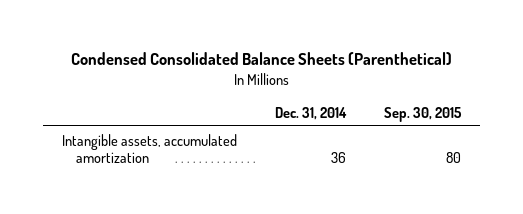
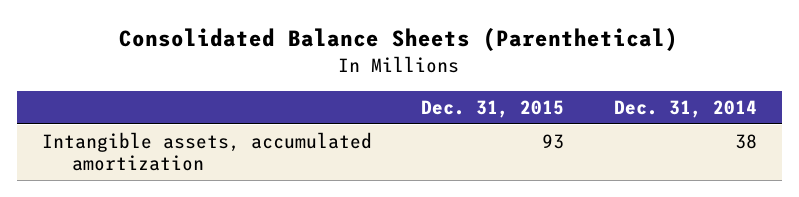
- Condensed Consolidated Balance Sheets (Parenthetical)
+ Consolidated Balance Sheets (Parenthetical)
- | Dec. 31, 2014 | Sep. 30, 2015
+ | Dec. 31, 2015 | Dec. 31, 2014
- Intangible assets, accumulated amortization | 36 | 80
+ Intangible assets, accumulated amortization | 93 | 38

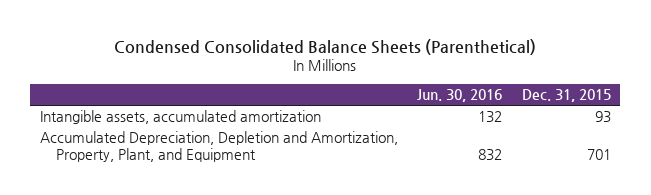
- Consolidated Balance Sheets (Parenthetical)
+ Condensed Consolidated Balance Sheets (Parenthetical)
- | Dec. 31, 2015 | Dec. 31, 2014
+ | Jun. 30, 2016 | Dec. 31, 2015
+ Accumulated Depreciation, Depletion and Amortization, Property, Plant, and Equipment | 832 | 701

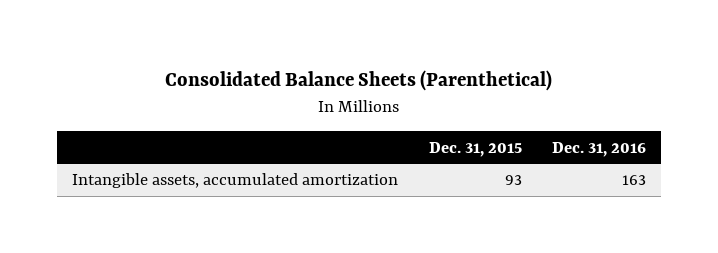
- Condensed Consolidated Balance Sheets (Parenthetical)
+ Consolidated Balance Sheets (Parenthetical)
- | Jun. 30, 2016 | Dec. 31, 2015
+ | Dec. 31, 2015 | Dec. 31, 2016
- Accumulated Depreciation, Depletion and Amortization, Property, Plant, and Equipment | 832 | 701

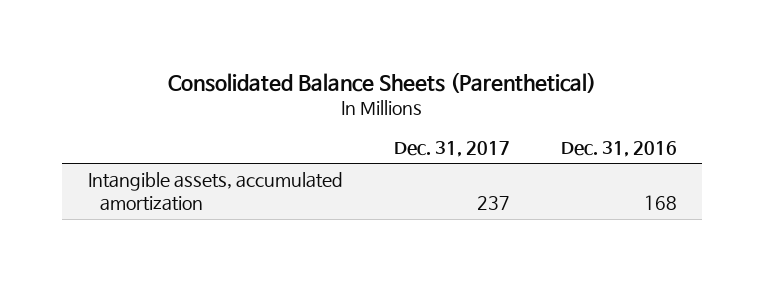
- | Dec. 31, 2015 | Dec. 31, 2016
+ | Dec. 31, 2017 | Dec. 31, 2016
- Intangible assets, accumulated amortization | 93 | 163
+ Intangible assets, accumulated amortization | 237 | 168

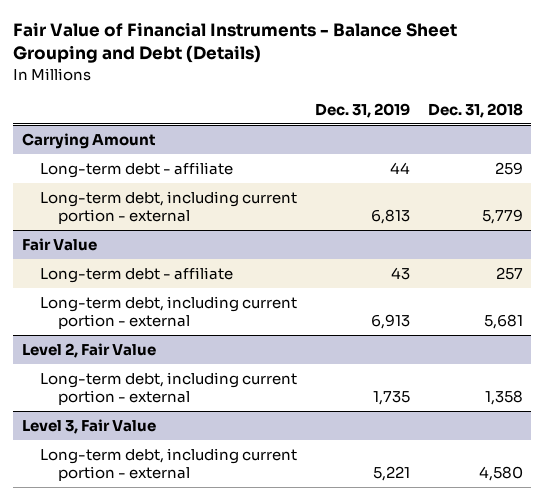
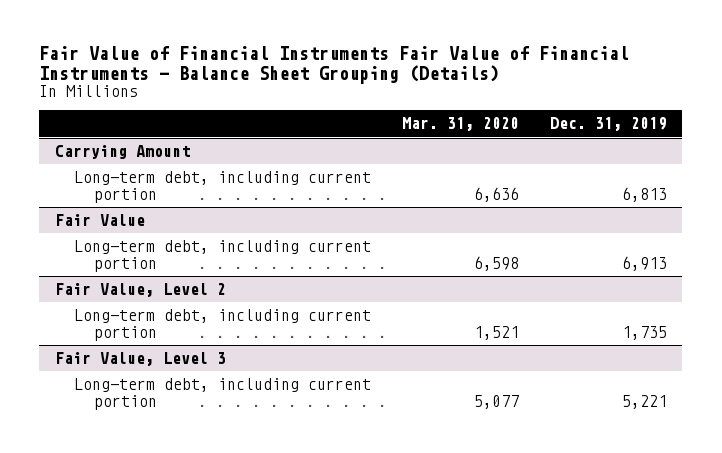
- Fair Value of Financial Instruments - Balance Sheet Grouping and Debt (Details)
+ Fair Value of Financial Instruments Fair Value of Financial Instruments - Balance Sheet Grouping (Details)
- | Dec. 31, 2019 | Dec. 31, 2018
+ | Mar. 31, 2020 | Dec. 31, 2019
@ Carrying Amount
- Long-term debt - affiliate | 44 | 259
- Long-term debt, including current portion - external | 6,813 | 5,779
+ Long-term debt, including current portion | 6,636 | 6,813
@ Fair Value
- Long-term debt - affiliate | 43 | 257
- Long-term debt, including current portion - external | 6,913 | 5,681
- Level 2, Fair Value
- Long-term debt, including current portion - external | 1,735 | 1,358
- Level 3, Fair Value
- Long-term debt, including current portion - external | 5,221 | 4,580
@ Fair Value
+ Long-term debt, including current portion | 6,598 | 6,913
+ Fair Value, Level 2
+ Long-term debt, including current portion | 1,521 | 1,735
+ Fair Value, Level 3
+ Long-term debt, including current portion | 5,077 | 5,221

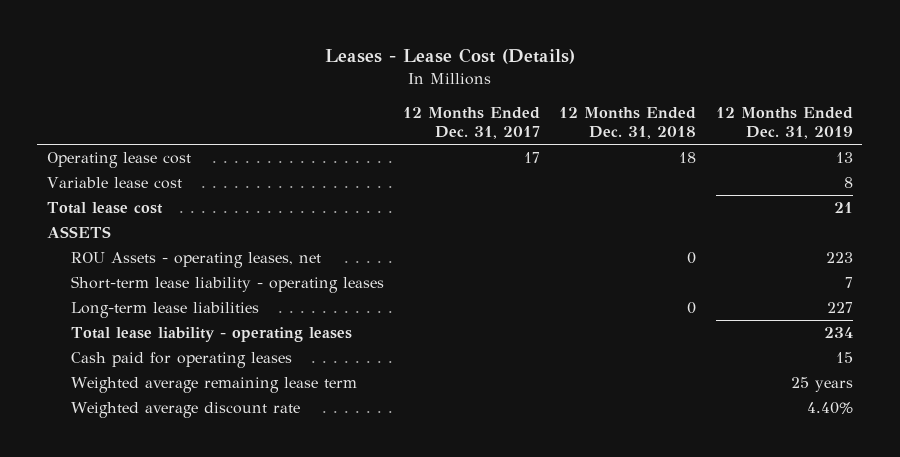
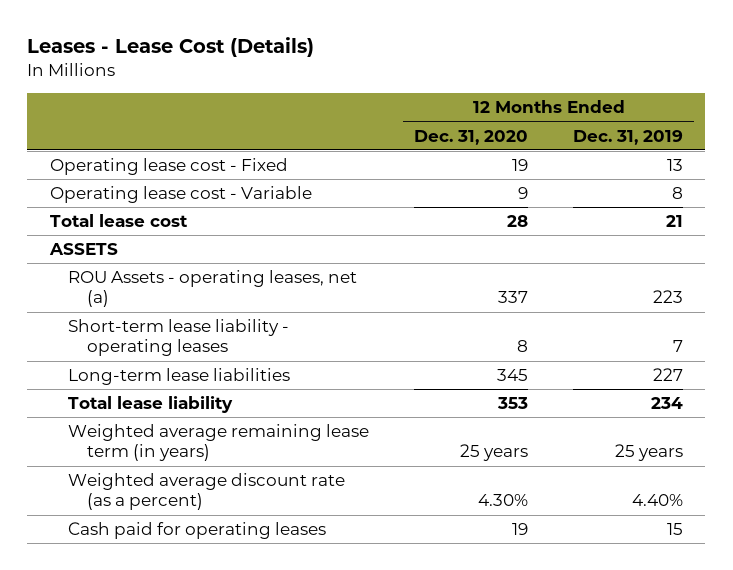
- | 12 Months Ended Dec. 31, 2017 | 12 Months Ended Dec. 31, 2018 | 12 Months Ended Dec. 31, 2019
+ | 12 Months Ended Dec. 31, 2020 | 12 Months Ended Dec. 31, 2019
- Operating lease cost | 17 | 18 | 13
- Variable lease cost | | | 8
+ Operating lease cost - Fixed | 19 | 13
+ Operating lease cost - Variable | 9 | 8
- ROU Assets - operating leases, net | | 0 | 223
+ ROU Assets - operating leases, net (a) | 337 | 223
- Total lease liability - operating leases | | | 234
+ Total lease liability | 353 | 234
+ Weighted average remaining lease term (in years) | 25 years | 25 years
+ Weighted average discount rate (as a percent) | 4.30% | 4.40%
- Weighted average remaining lease term | | | 25 years
- Weighted average discount rate | | | 4.40%

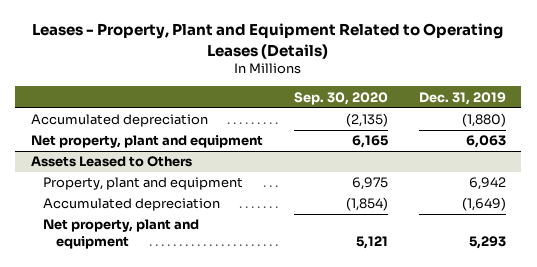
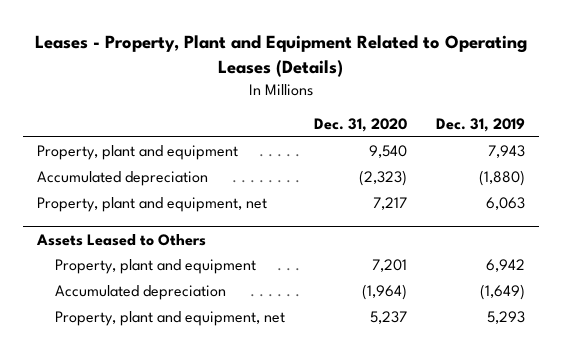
- | Sep. 30, 2020 | Dec. 31, 2019
+ | Dec. 31, 2020 | Dec. 31, 2019
+ Property, plant and equipment | 9,540 | 7,943
- Net property, plant and equipment | 6,165 | 6,063
+ Property, plant and equipment, net | 7,217 | 6,063
@ Assets Leased to Others
- Net property, plant and equipment | 5,121 | 5,293
+ Property, plant and equipment, net | 5,237 | 5,293

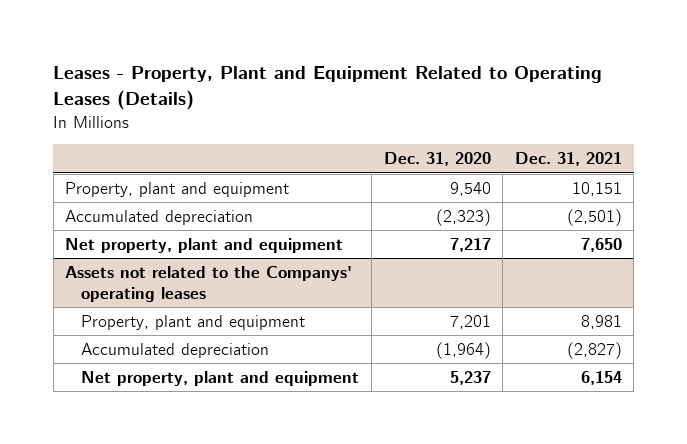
- | Dec. 31, 2020 | Dec. 31, 2019
+ | Dec. 31, 2020 | Dec. 31, 2021
- Property, plant and equipment, net | 7,217 | 6,063
- Assets Leased to Others
+ Net property, plant and equipment | 7,217 | 7,650
+ Assets not related to the Companys' operating leases
- Property, plant and equipment, net | 5,237 | 5,293
+ Net property, plant and equipment | 5,237 | 6,154

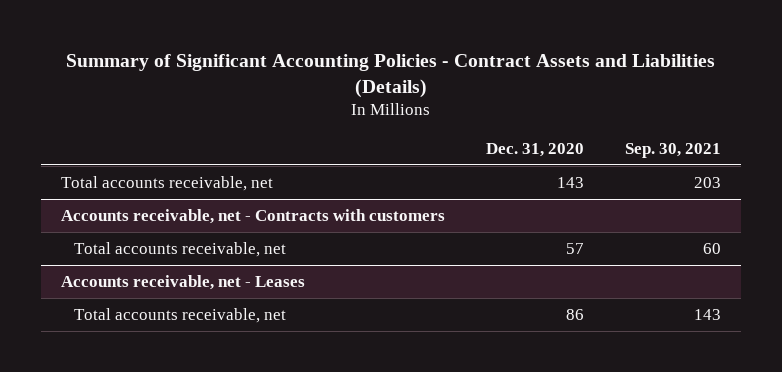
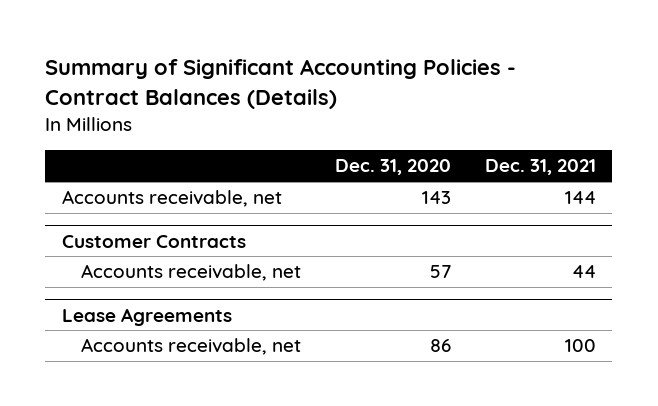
- Summary of Significant Accounting Policies - Contract Assets and Liabilities (Details)
+ Summary of Significant Accounting Policies - Contract Balances (Details)
- | Dec. 31, 2020 | Sep. 30, 2021
+ | Dec. 31, 2020 | Dec. 31, 2021
- Total accounts receivable, net | 143 | 203
- Accounts receivable, net - Contracts with customers
- Total accounts receivable, net | 57 | 60
- Accounts receivable, net - Leases
- Total accounts receivable, net | 86 | 143
+ Accounts receivable, net | 143 | 144
+ Customer Contracts
+ Accounts receivable, net | 57 | 44
+ Lease Agreements
+ Accounts receivable, net | 86 | 100

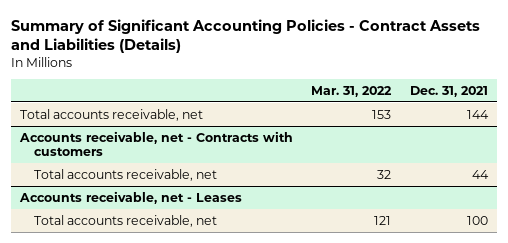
- Summary of Significant Accounting Policies - Contract Balances (Details)
+ Summary of Significant Accounting Policies - Contract Assets and Liabilities (Details)
- | Dec. 31, 2020 | Dec. 31, 2021
+ | Mar. 31, 2022 | Dec. 31, 2021
- Accounts receivable, net | 143 | 144
- Customer Contracts
- Accounts receivable, net | 57 | 44
- Lease Agreements
- Accounts receivable, net | 86 | 100
+ Total accounts receivable, net | 153 | 144
+ Accounts receivable, net - Contracts with customers
+ Total accounts receivable, net | 32 | 44
+ Accounts receivable, net - Leases
+ Total accounts receivable, net | 121 | 100

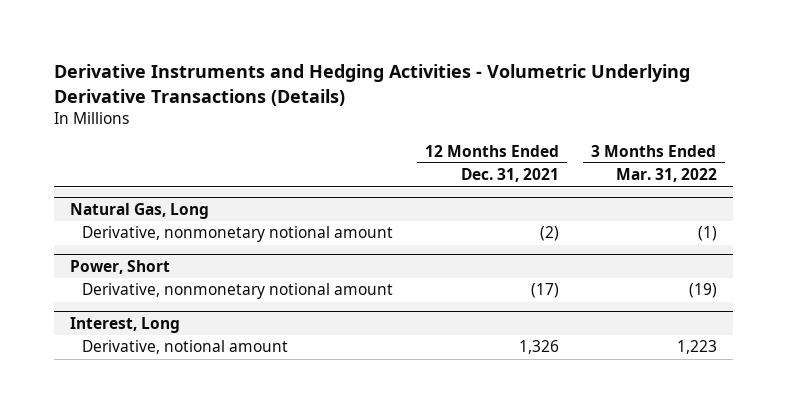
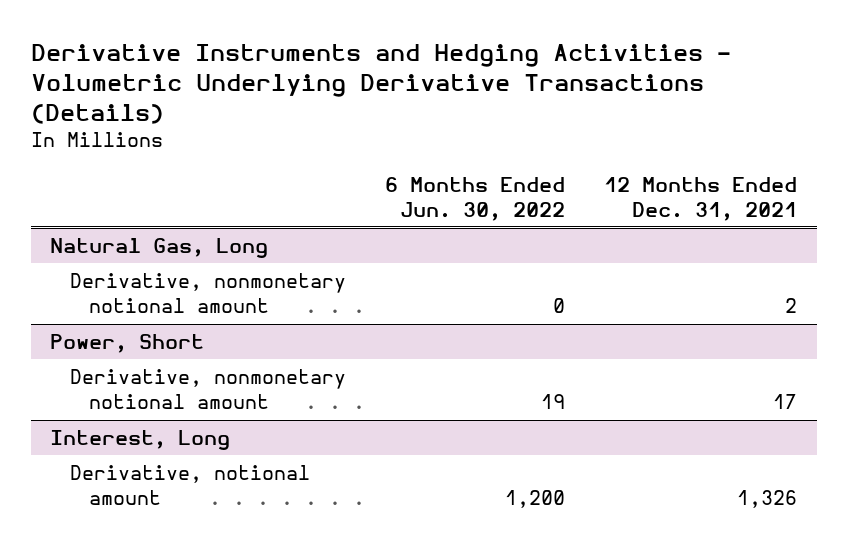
- | 12 Months Ended Dec. 31, 2021 | 3 Months Ended Mar. 31, 2022
+ | 6 Months Ended Jun. 30, 2022 | 12 Months Ended Dec. 31, 2021
@ Natural Gas, Long
- Derivative, nonmonetary notional amount | (2) | (1)
+ Derivative, nonmonetary notional amount | 0 | 2
@ Power, Short
- Derivative, nonmonetary notional amount | (17) | (19)
+ Derivative, nonmonetary notional amount | 19 | 17

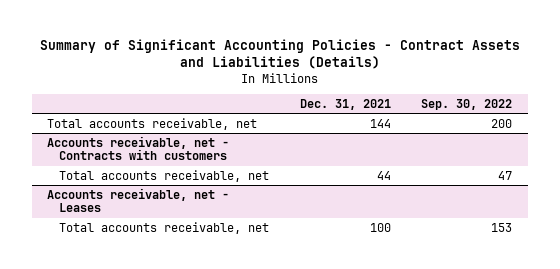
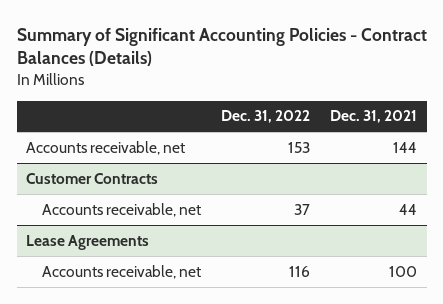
- Summary of Significant Accounting Policies - Contract Assets and Liabilities (Details)
+ Summary of Significant Accounting Policies - Contract Balances (Details)
- | Dec. 31, 2021 | Sep. 30, 2022
+ | Dec. 31, 2022 | Dec. 31, 2021
- Total accounts receivable, net | 144 | 200
- Accounts receivable, net - Contracts with customers
- Total accounts receivable, net | 44 | 47
- Accounts receivable, net - Leases
- Total accounts receivable, net | 100 | 153
+ Accounts receivable, net | 153 | 144
+ Customer Contracts
+ Accounts receivable, net | 37 | 44
+ Lease Agreements
+ Accounts receivable, net | 116 | 100

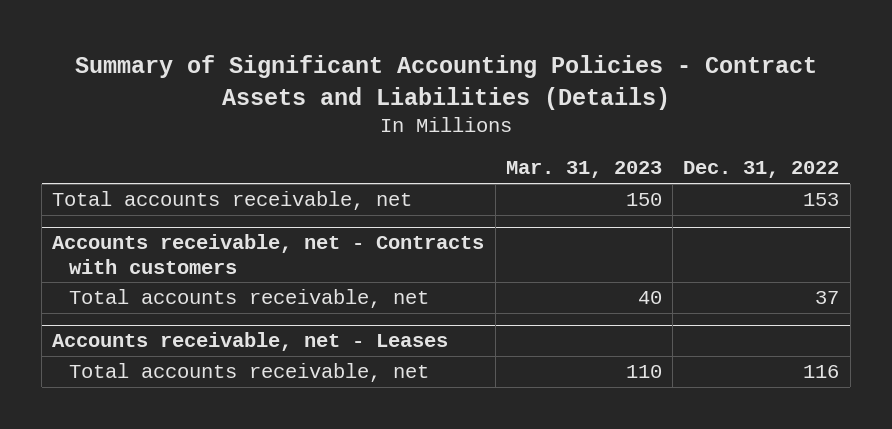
- Summary of Significant Accounting Policies - Contract Balances (Details)
+ Summary of Significant Accounting Policies - Contract Assets and Liabilities (Details)
- | Dec. 31, 2022 | Dec. 31, 2021
+ | Mar. 31, 2023 | Dec. 31, 2022
- Accounts receivable, net | 153 | 144
- Customer Contracts
- Accounts receivable, net | 37 | 44
- Lease Agreements
- Accounts receivable, net | 116 | 100
+ Total accounts receivable, net | 150 | 153
+ Accounts receivable, net - Contracts with customers
+ Total accounts receivable, net | 40 | 37
+ Accounts receivable, net - Leases
+ Total accounts receivable, net | 110 | 116

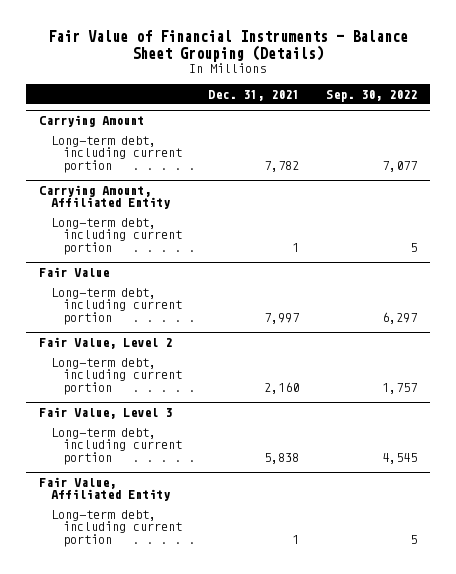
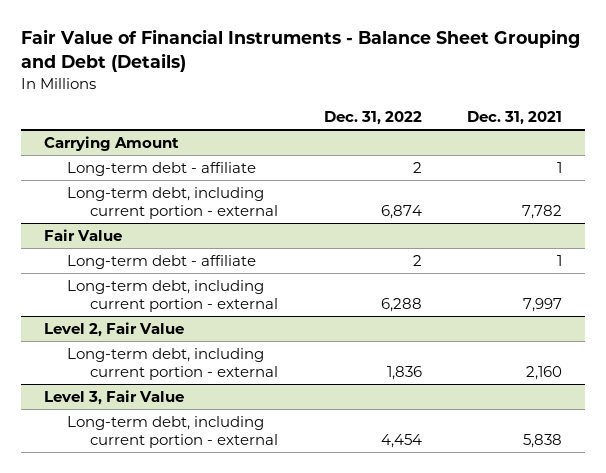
- Fair Value of Financial Instruments - Balance Sheet Grouping (Details)
+ Fair Value of Financial Instruments - Balance Sheet Grouping and Debt (Details)
- | Dec. 31, 2021 | Sep. 30, 2022
+ | Dec. 31, 2022 | Dec. 31, 2021
@ Carrying Amount
- Long-term debt, including current portion | 7,782 | 7,077
- Carrying Amount, Affiliated Entity
- Long-term debt, including current portion | 1 | 5
@ Carrying Amount
+ Long-term debt - affiliate | 2 | 1
+ Long-term debt, including current portion - external | 6,874 | 7,782
@ Fair Value
- Long-term debt, including current portion | 7,997 | 6,297
- Fair Value, Level 2
- Long-term debt, including current portion | 2,160 | 1,757
- Fair Value, Level 3
- Long-term debt, including current portion | 5,838 | 4,545
- Fair Value, Affiliated Entity
- Long-term debt, including current portion | 1 | 5
@ Fair Value
+ Long-term debt - affiliate | 2 | 1
+ Long-term debt, including current portion - external | 6,288 | 7,997
+ Level 2, Fair Value
+ Long-term debt, including current portion - external | 1,836 | 2,160
+ Level 3, Fair Value
+ Long-term debt, including current portion - external | 4,454 | 5,838

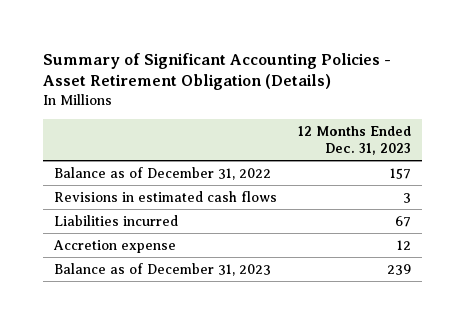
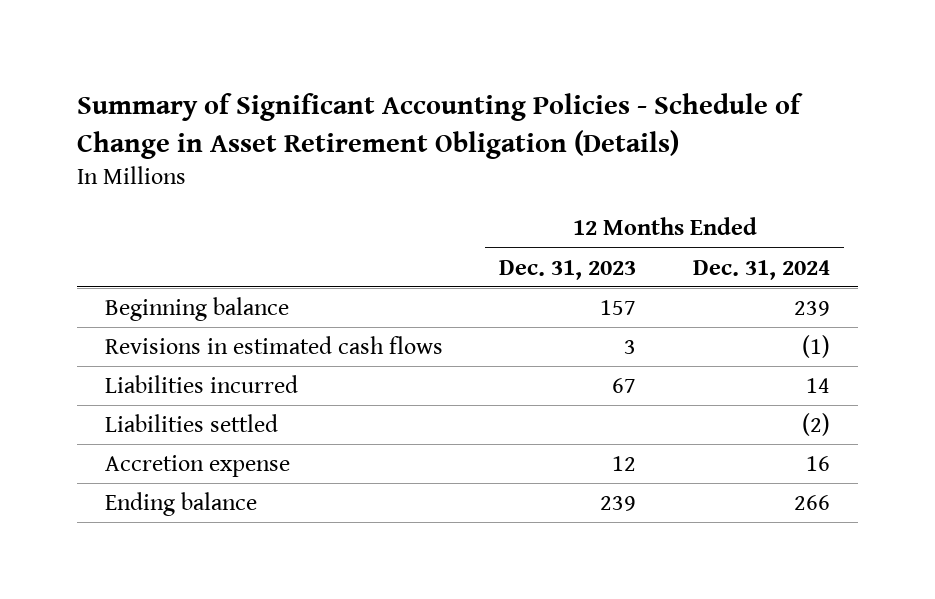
- Summary of Significant Accounting Policies - Asset Retirement Obligation (Details)
+ Summary of Significant Accounting Policies - Schedule of Change in Asset Retirement Obligation (Details)
- | 12 Months Ended Dec. 31, 2023
+ | 12 Months Ended Dec. 31, 2023 | 12 Months Ended Dec. 31, 2024
- Balance as of December 31, 2022 | 157
+ Beginning balance | 157 | 239
+ Liabilities settled | | (2)
- Balance as of December 31, 2023 | 239
+ Ending balance | 239 | 266

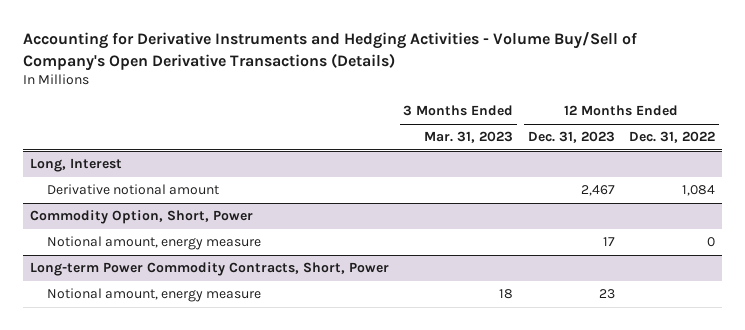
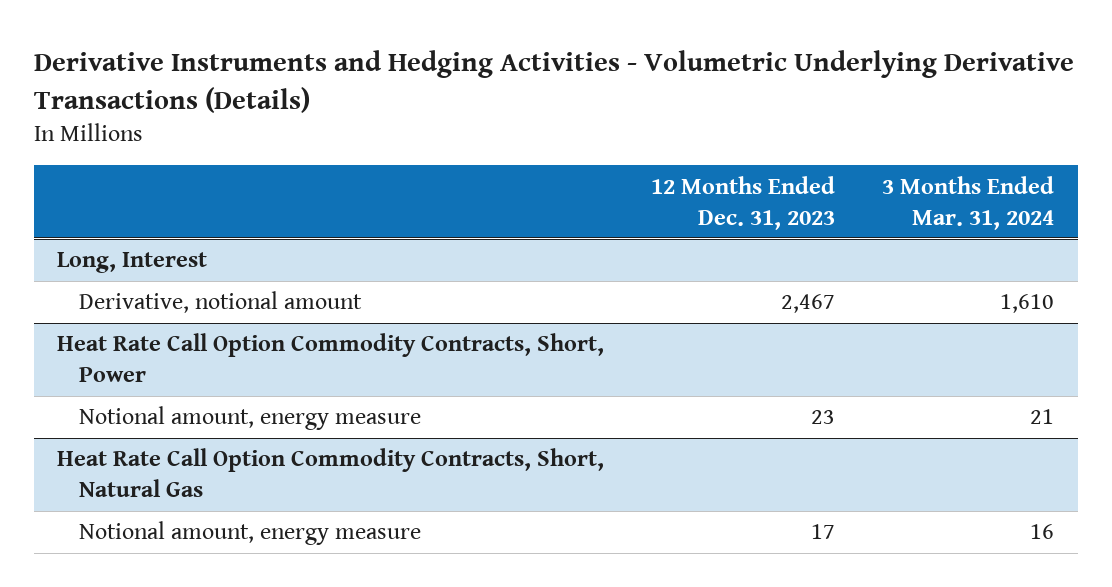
- Accounting for Derivative Instruments and Hedging Activities - Volume Buy/Sell of Company's Open Derivative Transactions (Details)
+ Derivative Instruments and Hedging Activities - Volumetric Underlying Derivative Transactions (Details)
- | 3 Months Ended Mar. 31, 2023 | 12 Months Ended Dec. 31, 2023 | 12 Months Ended Dec. 31, 2022
+ | 12 Months Ended Dec. 31, 2023 | 3 Months Ended Mar. 31, 2024
@ Long, Interest
- Derivative notional amount | | 2,467 | 1,084
- Commodity Option, Short, Power
- Notional amount, energy measure | | 17 | 0
- Long-term Power Commodity Contracts, Short, Power
@ Long, Interest
+ Derivative, notional amount | 2,467 | 1,610
+ Heat Rate Call Option Commodity Contracts, Short, Power
+ Heat Rate Call Option Commodity Contracts, Short, Natural Gas
+ Notional amount, energy measure | 17 | 16

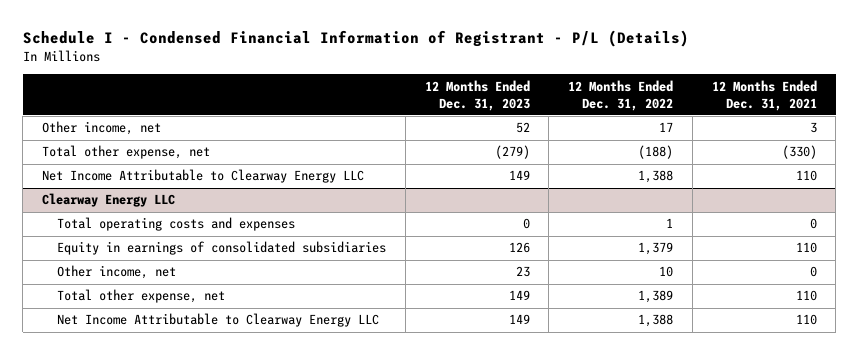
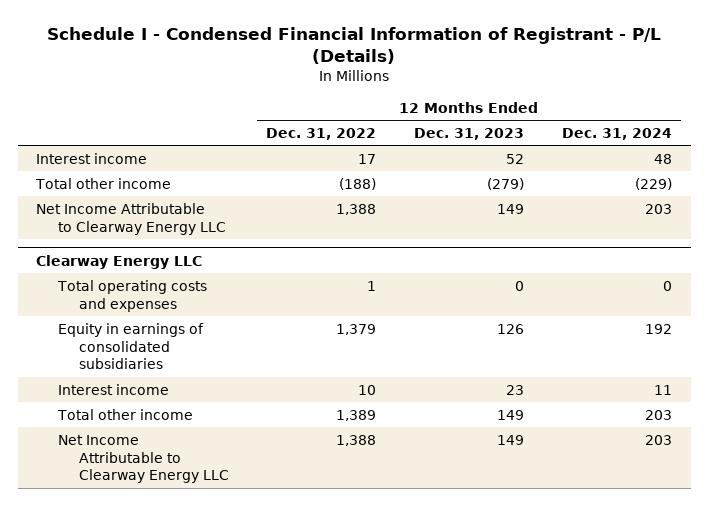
- | 12 Months Ended Dec. 31, 2023 | 12 Months Ended Dec. 31, 2022 | 12 Months Ended Dec. 31, 2021
+ | 12 Months Ended Dec. 31, 2022 | 12 Months Ended Dec. 31, 2023 | 12 Months Ended Dec. 31, 2024
- Other income, net | 52 | 17 | 3
- Total other expense, net | (279) | (188) | (330)
+ Interest income | 17 | 52 | 48
+ Total other income | (188) | (279) | (229)
@ Clearway Energy LLC
- Other income, net | 23 | 10 | 0
- Total other expense, net | 149 | 1,389 | 110
+ Interest income | 10 | 23 | 11
+ Total other income | 1,389 | 149 | 203

